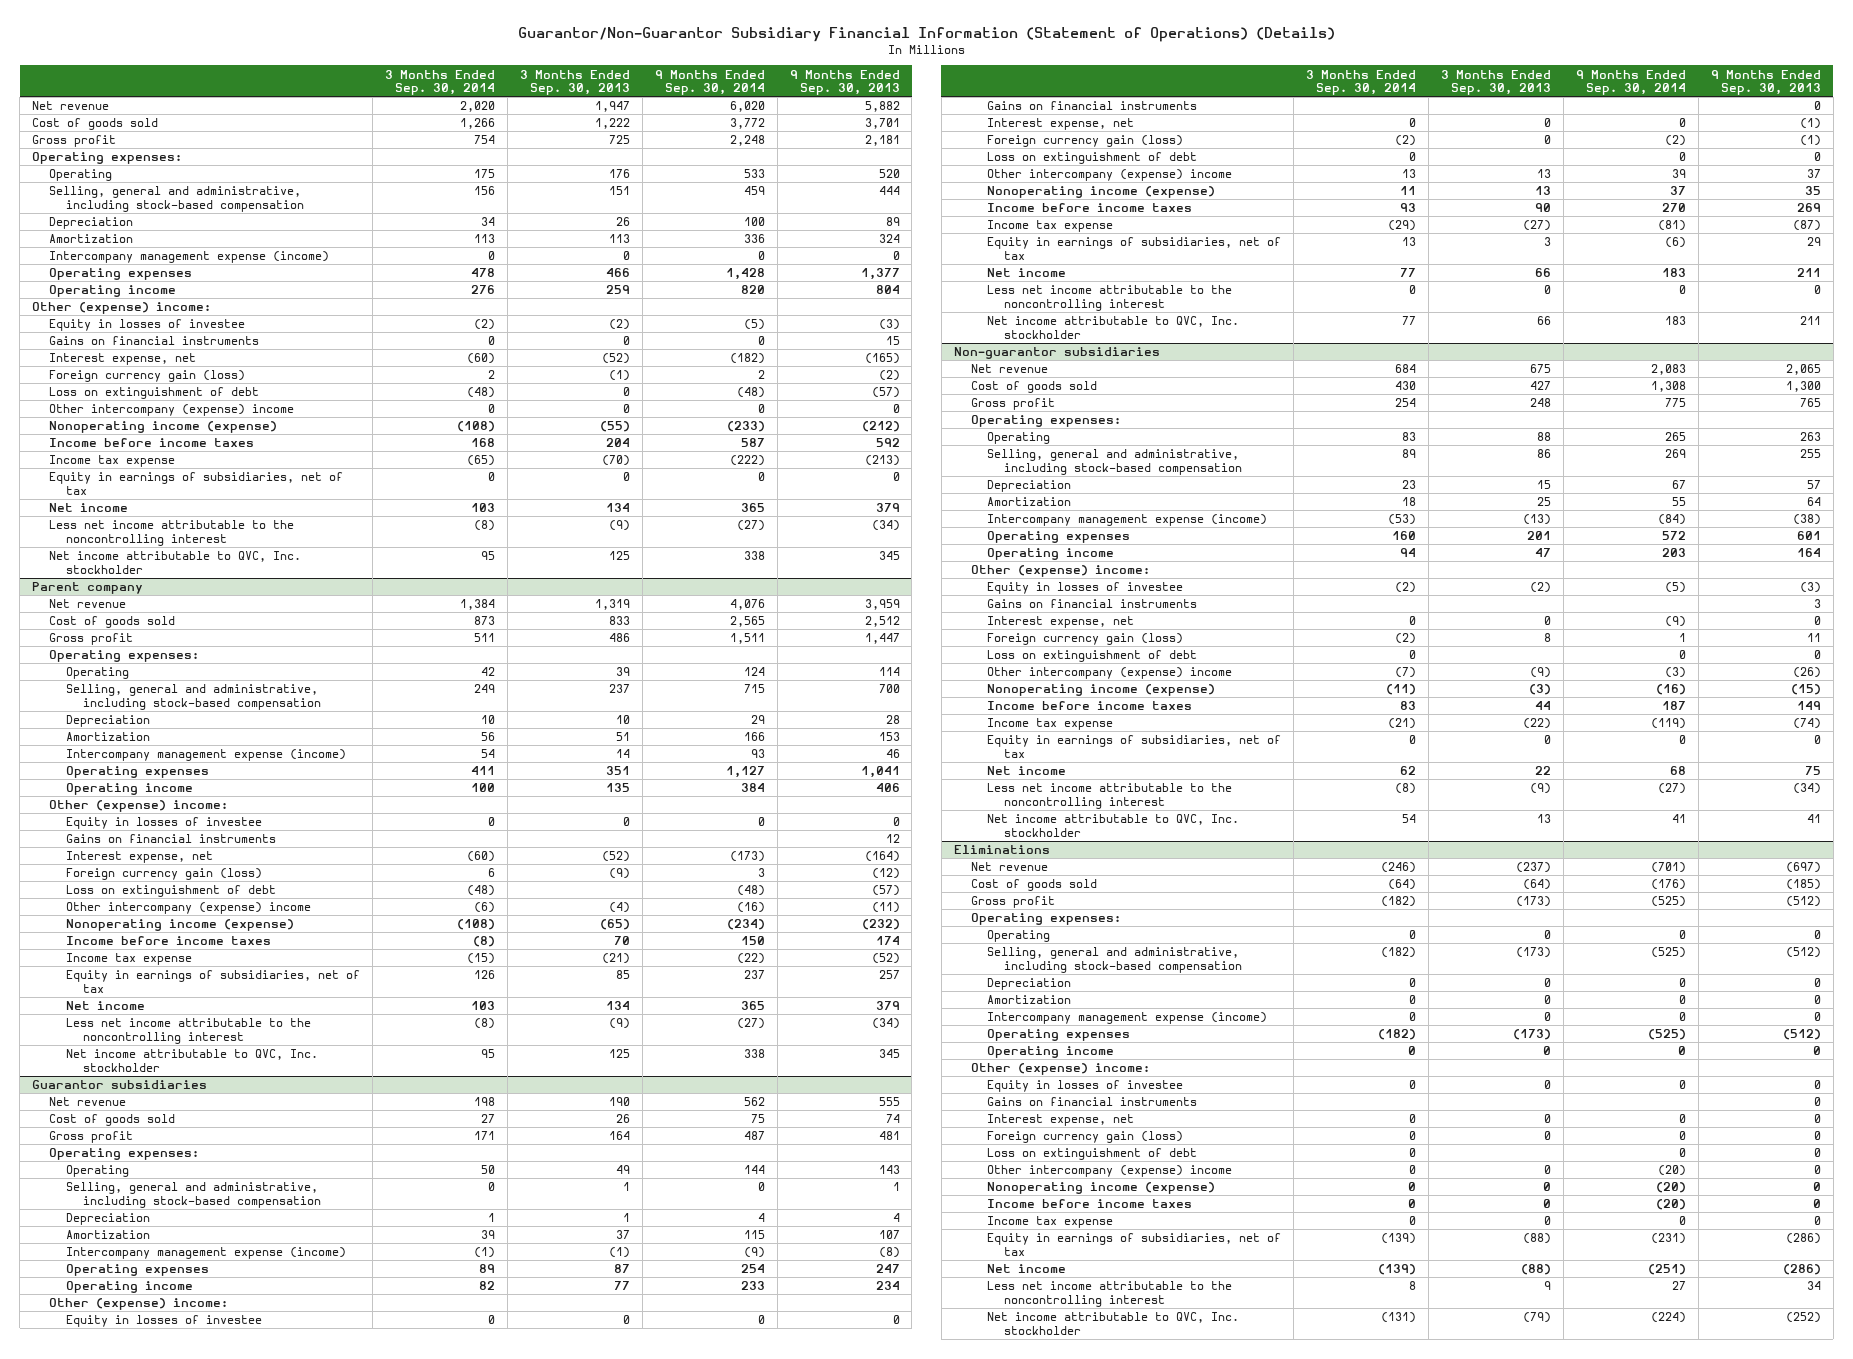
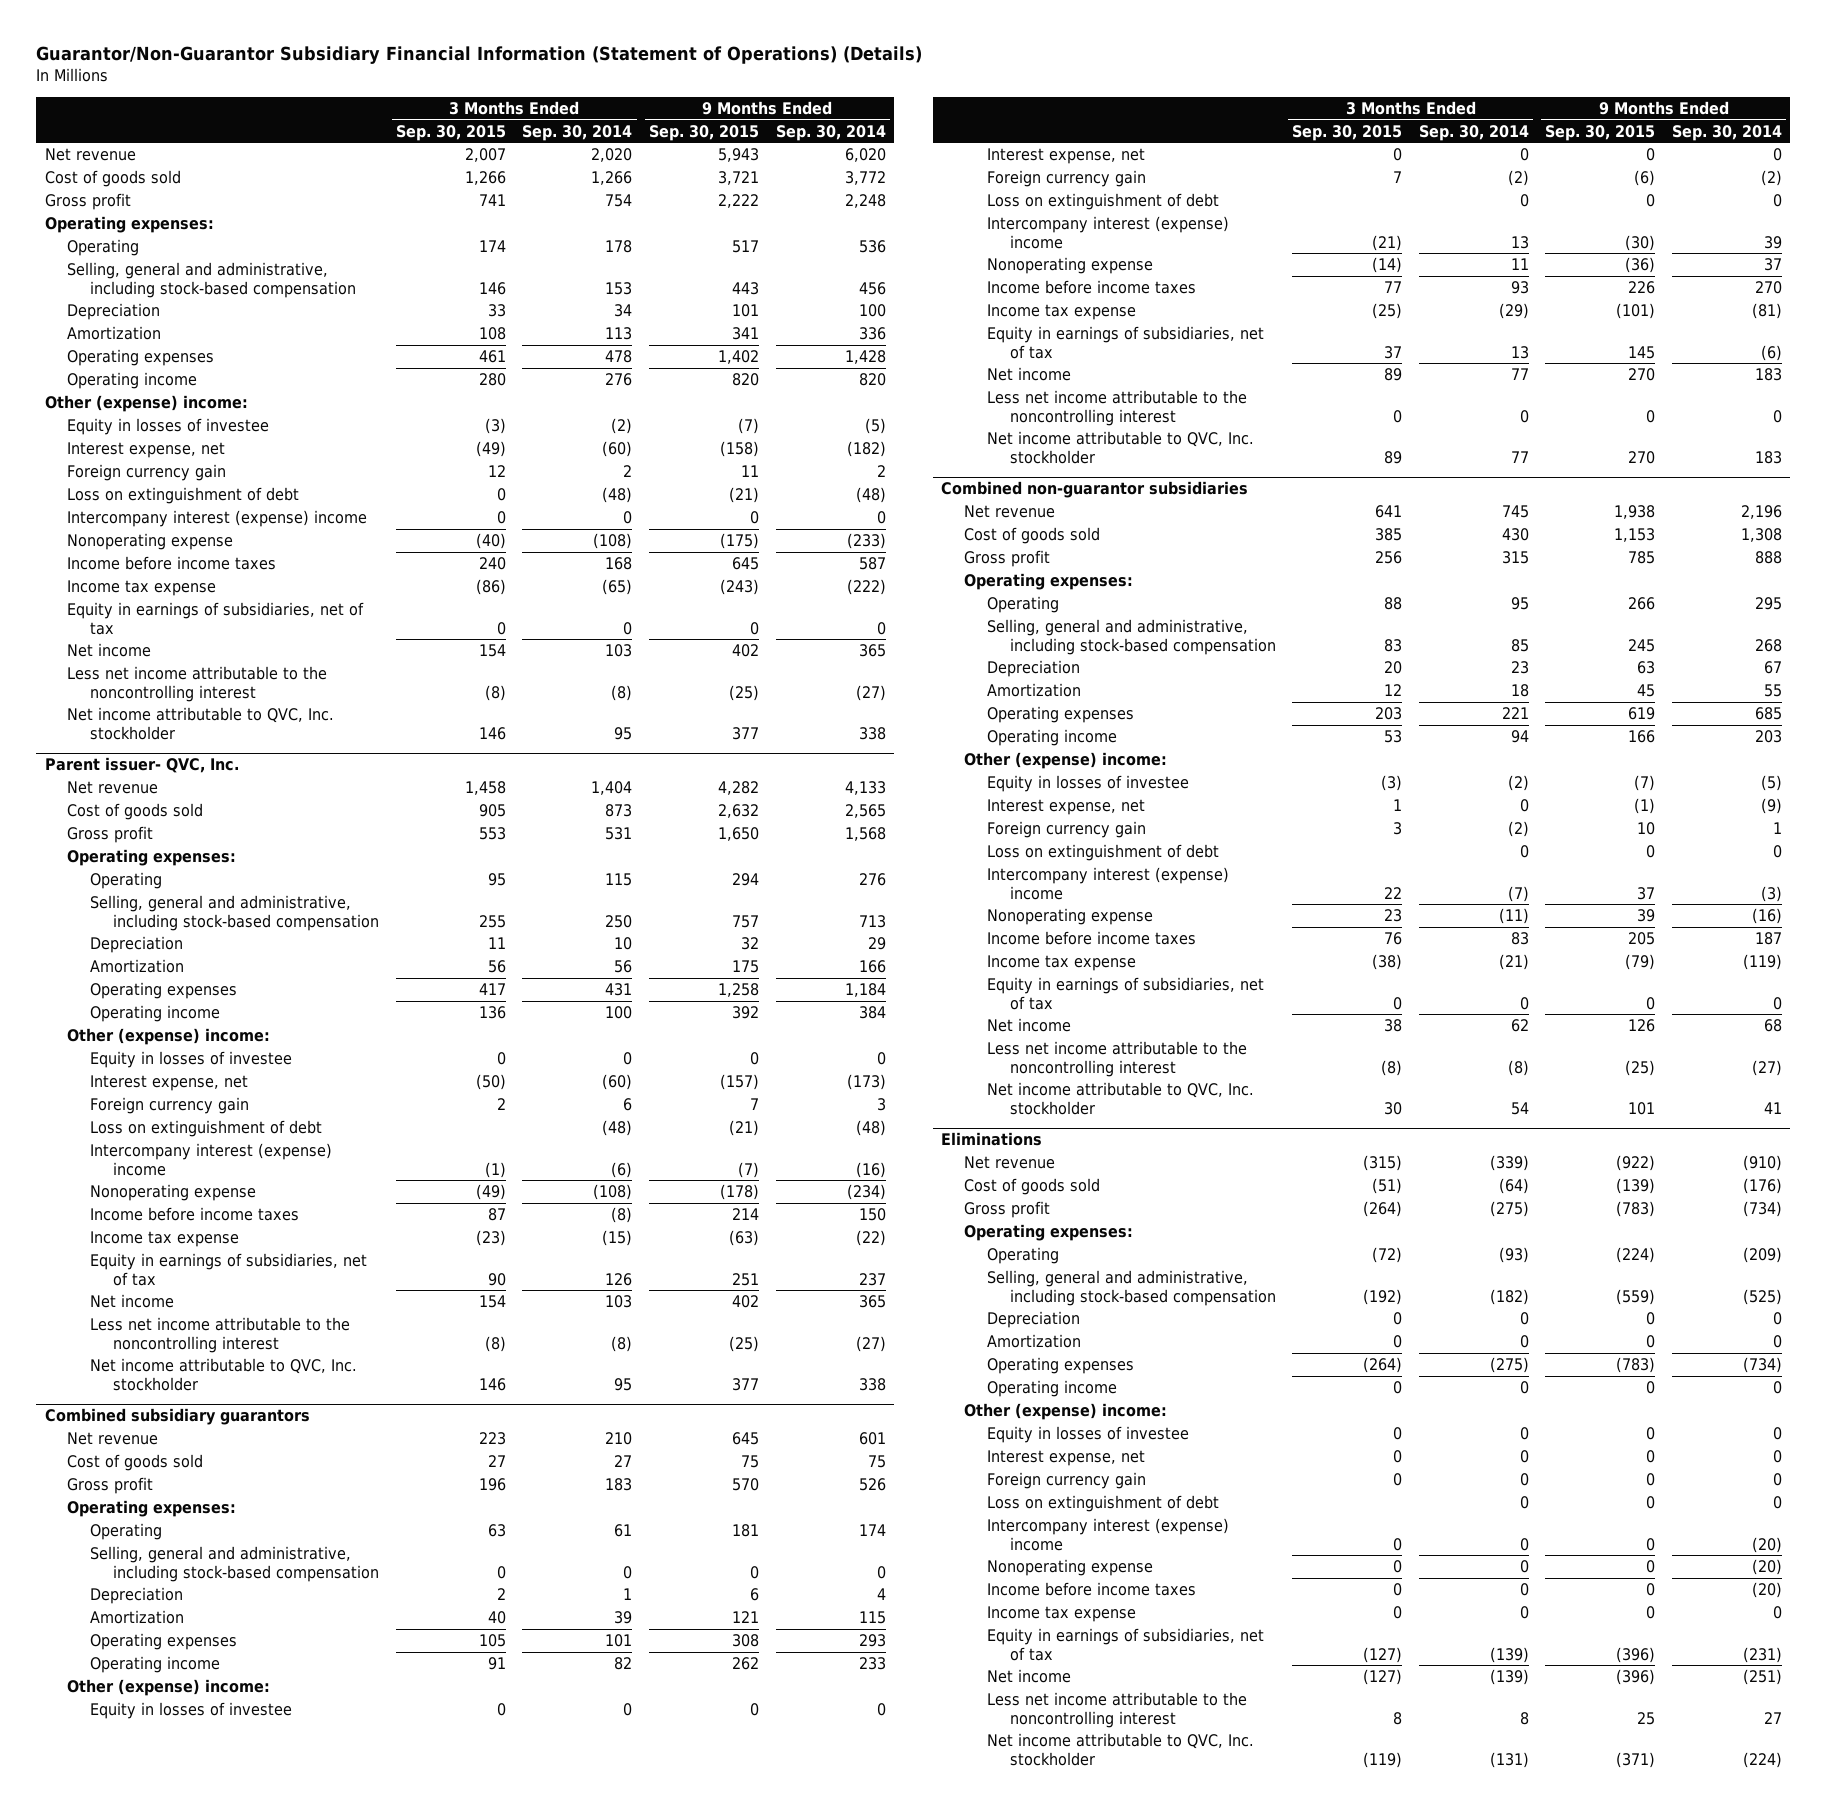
- | 3 Months Ended Sep. 30, 2014 | 3 Months Ended Sep. 30, 2013 | 9 Months Ended Sep. 30, 2014 | 9 Months Ended Sep. 30, 2013
+ | 3 Months Ended Sep. 30, 2015 | 3 Months Ended Sep. 30, 2014 | 9 Months Ended Sep. 30, 2015 | 9 Months Ended Sep. 30, 2014
- Operating | 175 | 176 | 533 | 520
- Selling, general and administrative, including stock-based compensation | 156 | 151 | 459 | 444
+ Operating | 174 | 178 | 517 | 536
+ Selling, general and administrative, including stock-based compensation | 146 | 153 | 443 | 456
- Intercompany management expense (income) | 0 | 0 | 0 | 0
- Gains on financial instruments | 0 | 0 | 0 | 15
- Foreign currency gain (loss) | 2 | (1) | 2 | (2)
+ Foreign currency gain | 12 | 2 | 11 | 2
- Other intercompany (expense) income | 0 | 0 | 0 | 0
- Nonoperating income (expense) | (108) | (55) | (233) | (212)
+ Intercompany interest (expense) income | 0 | 0 | 0 | 0
+ Nonoperating expense | (40) | (108) | (175) | (233)
- Parent company
- Net revenue | 1,384 | 1,319 | 4,076 | 3,959
+ Parent issuer- QVC, Inc.
+ Net revenue | 1,458 | 1,404 | 4,282 | 4,133
- Gross profit | 511 | 486 | 1,511 | 1,447
+ Gross profit | 553 | 531 | 1,650 | 1,568
- Operating | 42 | 39 | 124 | 114
- Selling, general and administrative, including stock-based compensation | 249 | 237 | 715 | 700
+ Operating | 95 | 115 | 294 | 276
+ Selling, general and administrative, including stock-based compensation | 255 | 250 | 757 | 713
- Intercompany management expense (income) | 54 | 14 | 93 | 46
- Operating expenses | 411 | 351 | 1,127 | 1,041
+ Operating expenses | 417 | 431 | 1,258 | 1,184
- Gains on financial instruments | | | | 12
- Foreign currency gain (loss) | 6 | (9) | 3 | (12)
+ Foreign currency gain | 2 | 6 | 7 | 3
- Other intercompany (expense) income | (6) | (4) | (16) | (11)
- Nonoperating income (expense) | (108) | (65) | (234) | (232)
+ Intercompany interest (expense) income | (1) | (6) | (7) | (16)
+ Nonoperating expense | (49) | (108) | (178) | (234)
- Guarantor subsidiaries
- Net revenue | 198 | 190 | 562 | 555
+ Combined subsidiary guarantors
+ Net revenue | 223 | 210 | 645 | 601
- Gross profit | 171 | 164 | 487 | 481
+ Gross profit | 196 | 183 | 570 | 526
- Operating | 50 | 49 | 144 | 143
+ Operating | 63 | 61 | 181 | 174
- Intercompany management expense (income) | (1) | (1) | (9) | (8)
- Operating expenses | 89 | 87 | 254 | 247
+ Operating expenses | 105 | 101 | 308 | 293
- Gains on financial instruments | | | | 0
- Foreign currency gain (loss) | (2) | 0 | (2) | (1)
+ Foreign currency gain | 7 | (2) | (6) | (2)
- Other intercompany (expense) income | 13 | 13 | 39 | 37
- Nonoperating income (expense) | 11 | 13 | 37 | 35
+ Intercompany interest (expense) income | (21) | 13 | (30) | 39
+ Nonoperating expense | (14) | 11 | (36) | 37
- Non-guarantor subsidiaries
- Net revenue | 684 | 675 | 2,083 | 2,065
+ Combined non-guarantor subsidiaries
+ Net revenue | 641 | 745 | 1,938 | 2,196
- Gross profit | 254 | 248 | 775 | 765
+ Gross profit | 256 | 315 | 785 | 888
- Operating | 83 | 88 | 265 | 263
- Selling, general and administrative, including stock-based compensation | 89 | 86 | 269 | 255
+ Operating | 88 | 95 | 266 | 295
+ Selling, general and administrative, including stock-based compensation | 83 | 85 | 245 | 268
- Intercompany management expense (income) | (53) | (13) | (84) | (38)
- Operating expenses | 160 | 201 | 572 | 601
+ Operating expenses | 203 | 221 | 619 | 685
- Gains on financial instruments | | | | 3
- Foreign currency gain (loss) | (2) | 8 | 1 | 11
+ Foreign currency gain | 3 | (2) | 10 | 1
- Other intercompany (expense) income | (7) | (9) | (3) | (26)
- Nonoperating income (expense) | (11) | (3) | (16) | (15)
+ Intercompany interest (expense) income | 22 | (7) | 37 | (3)
+ Nonoperating expense | 23 | (11) | 39 | (16)
@ Eliminations
- Net revenue | (246) | (237) | (701) | (697)
+ Net revenue | (315) | (339) | (922) | (910)
- Gross profit | (182) | (173) | (525) | (512)
+ Gross profit | (264) | (275) | (783) | (734)
- Operating | 0 | 0 | 0 | 0
+ Operating | (72) | (93) | (224) | (209)
- Intercompany management expense (income) | 0 | 0 | 0 | 0
- Operating expenses | (182) | (173) | (525) | (512)
+ Operating expenses | (264) | (275) | (783) | (734)
- Gains on financial instruments | | | | 0
- Foreign currency gain (loss) | 0 | 0 | 0 | 0
+ Foreign currency gain | 0 | 0 | 0 | 0
- Other intercompany (expense) income | 0 | 0 | (20) | 0
- Nonoperating income (expense) | 0 | 0 | (20) | 0
+ Intercompany interest (expense) income | 0 | 0 | 0 | (20)
+ Nonoperating expense | 0 | 0 | 0 | (20)

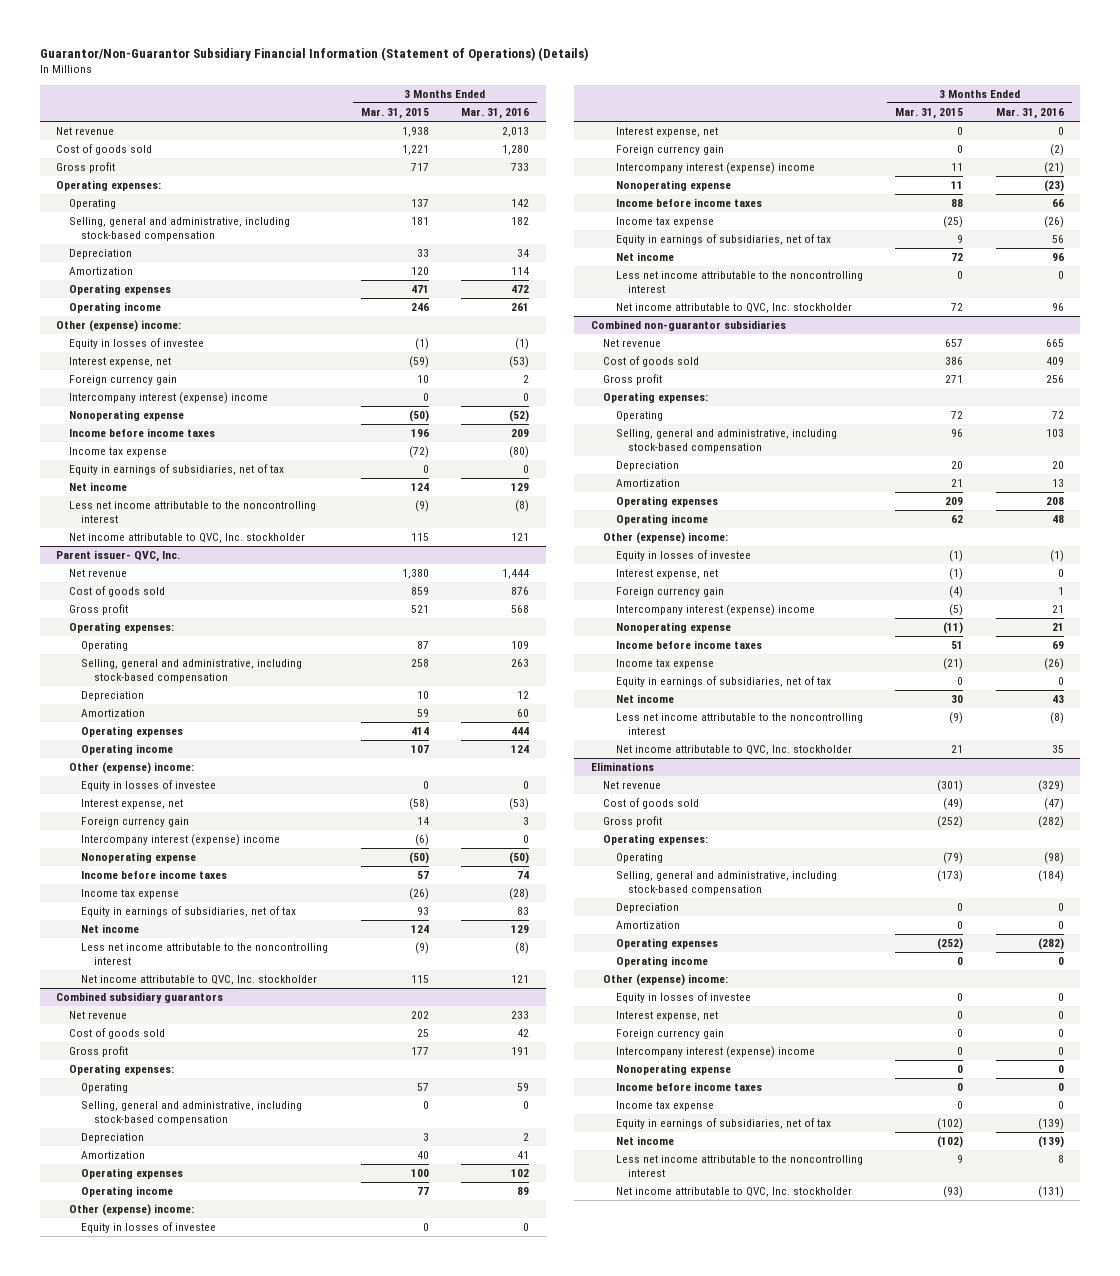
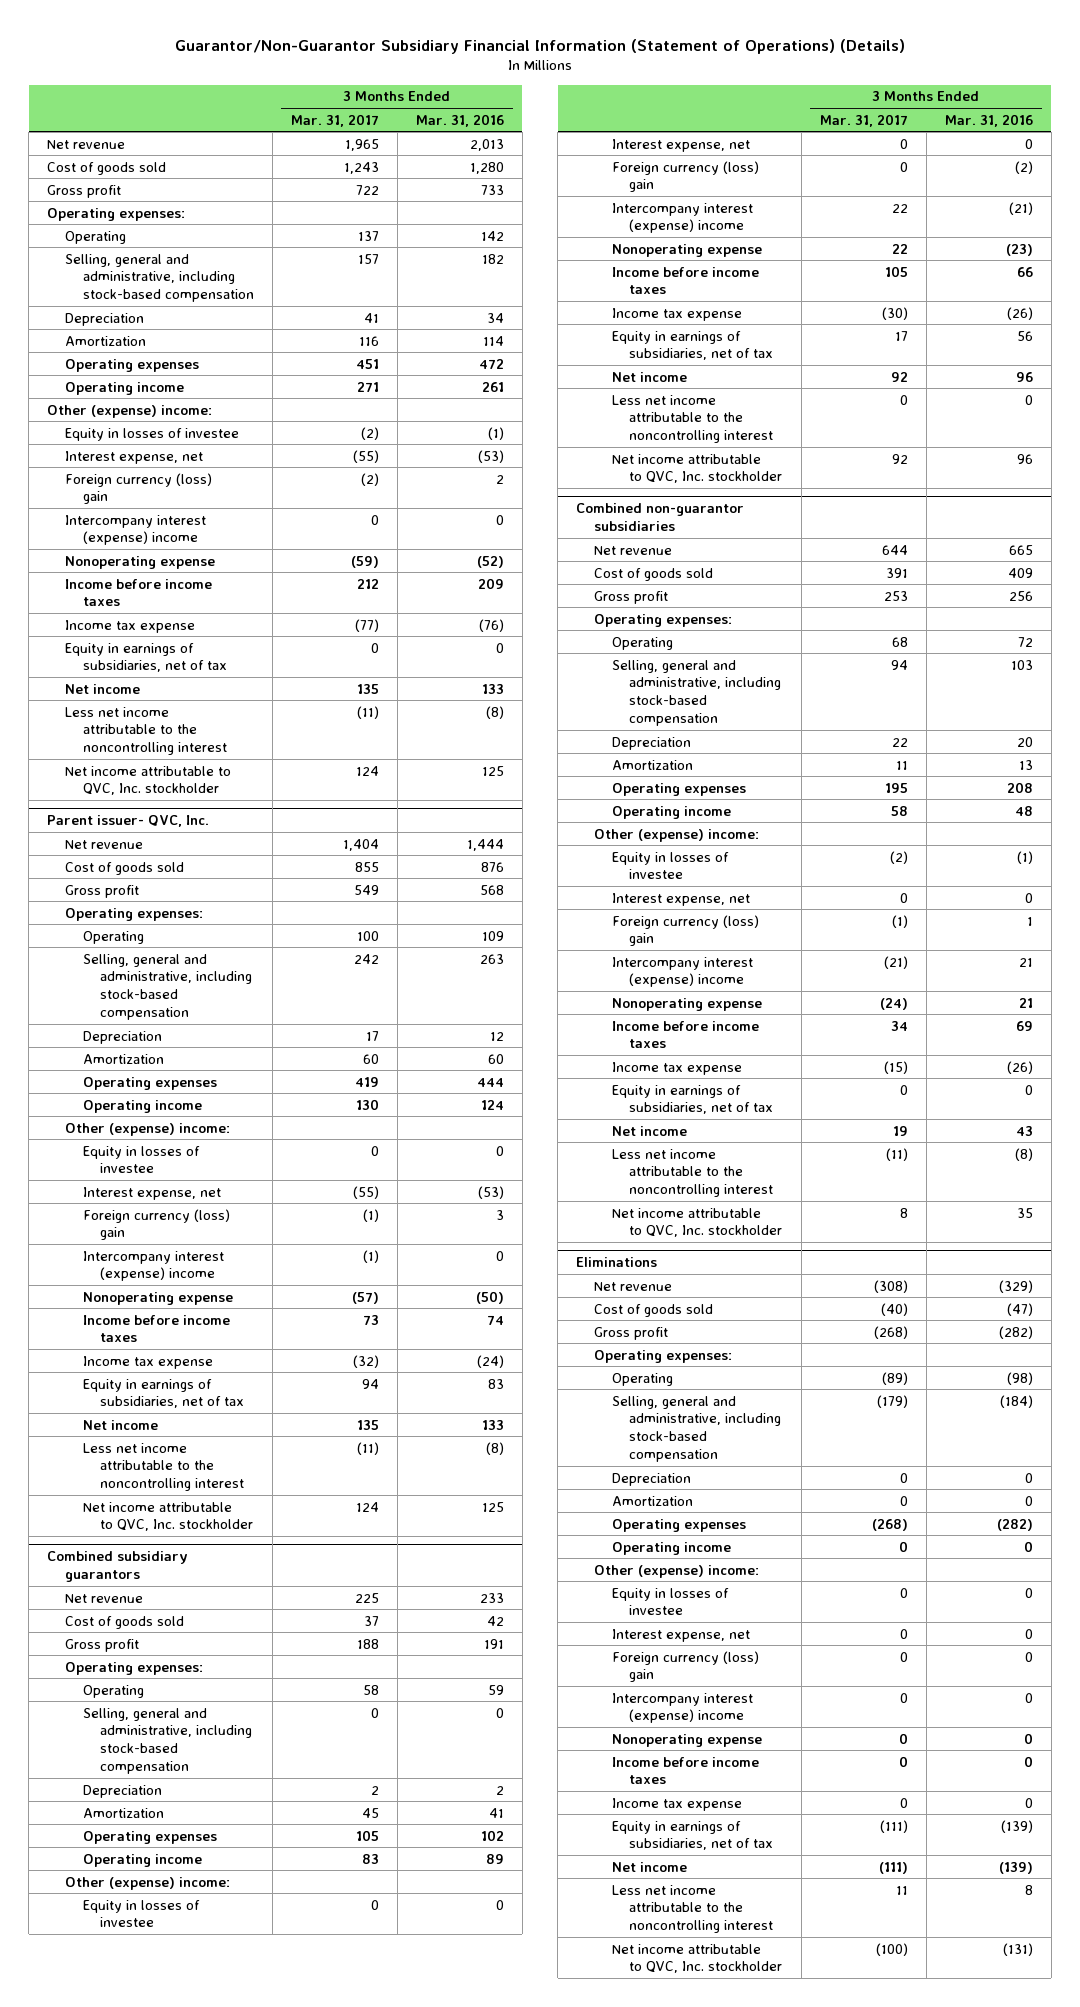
- | 3 Months Ended Mar. 31, 2015 | 3 Months Ended Mar. 31, 2016
+ | 3 Months Ended Mar. 31, 2017 | 3 Months Ended Mar. 31, 2016
- Foreign currency gain | 10 | 2
+ Foreign currency (loss) gain | (2) | 2
- Income tax expense | (72) | (80)
+ Income tax expense | (77) | (76)
- Net income | 124 | 129
+ Net income | 135 | 133
- Net income attributable to QVC, Inc. stockholder | 115 | 121
+ Net income attributable to QVC, Inc. stockholder | 124 | 125
@ Parent issuer- QVC, Inc.
- Foreign currency gain | 14 | 3
+ Foreign currency (loss) gain | (1) | 3
- Income tax expense | (26) | (28)
+ Income tax expense | (32) | (24)
- Net income | 124 | 129
+ Net income | 135 | 133
- Net income attributable to QVC, Inc. stockholder | 115 | 121
+ Net income attributable to QVC, Inc. stockholder | 124 | 125
@ Combined subsidiary guarantors
- Foreign currency gain | 0 | (2)
+ Foreign currency (loss) gain | 0 | (2)
@ Combined non-guarantor subsidiaries
- Foreign currency gain | (4) | 1
+ Foreign currency (loss) gain | (1) | 1
@ Eliminations
- Foreign currency gain | 0 | 0
+ Foreign currency (loss) gain | 0 | 0

